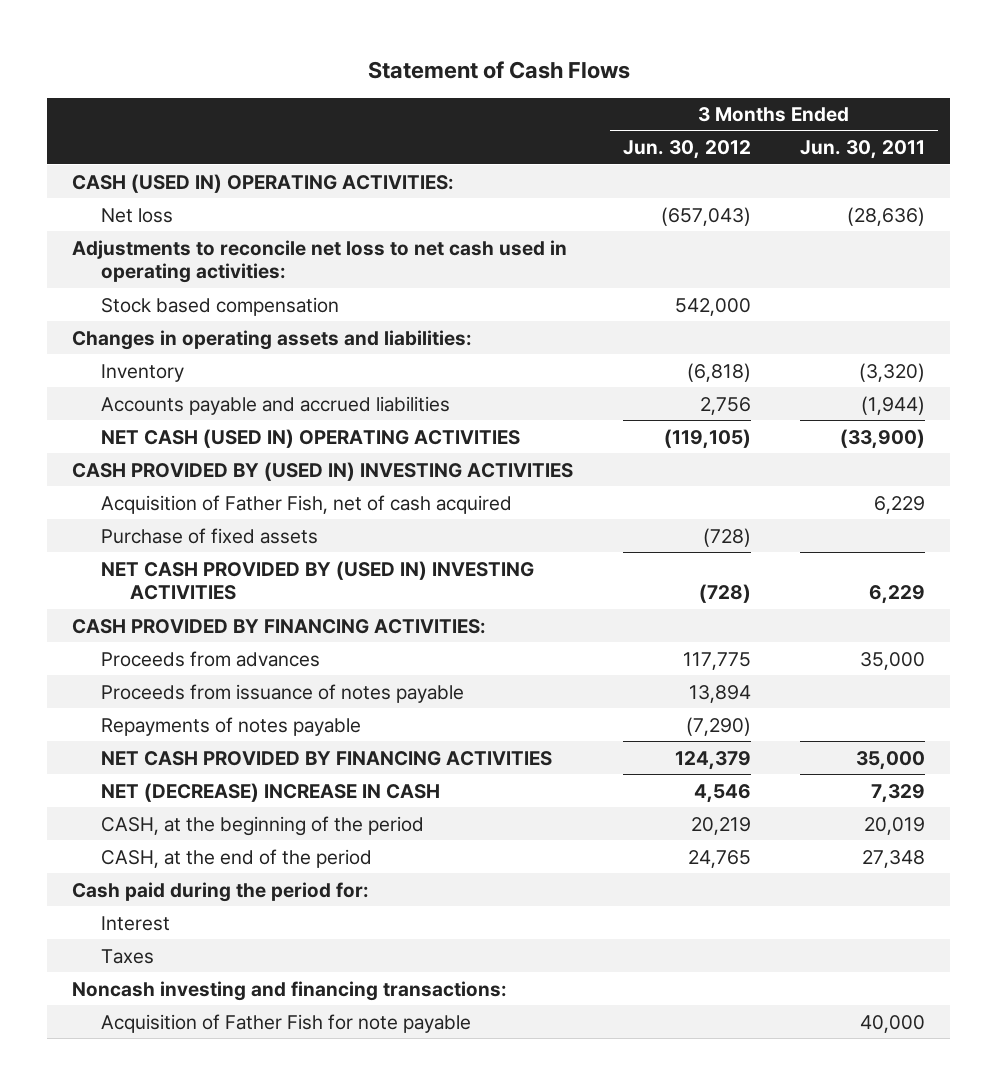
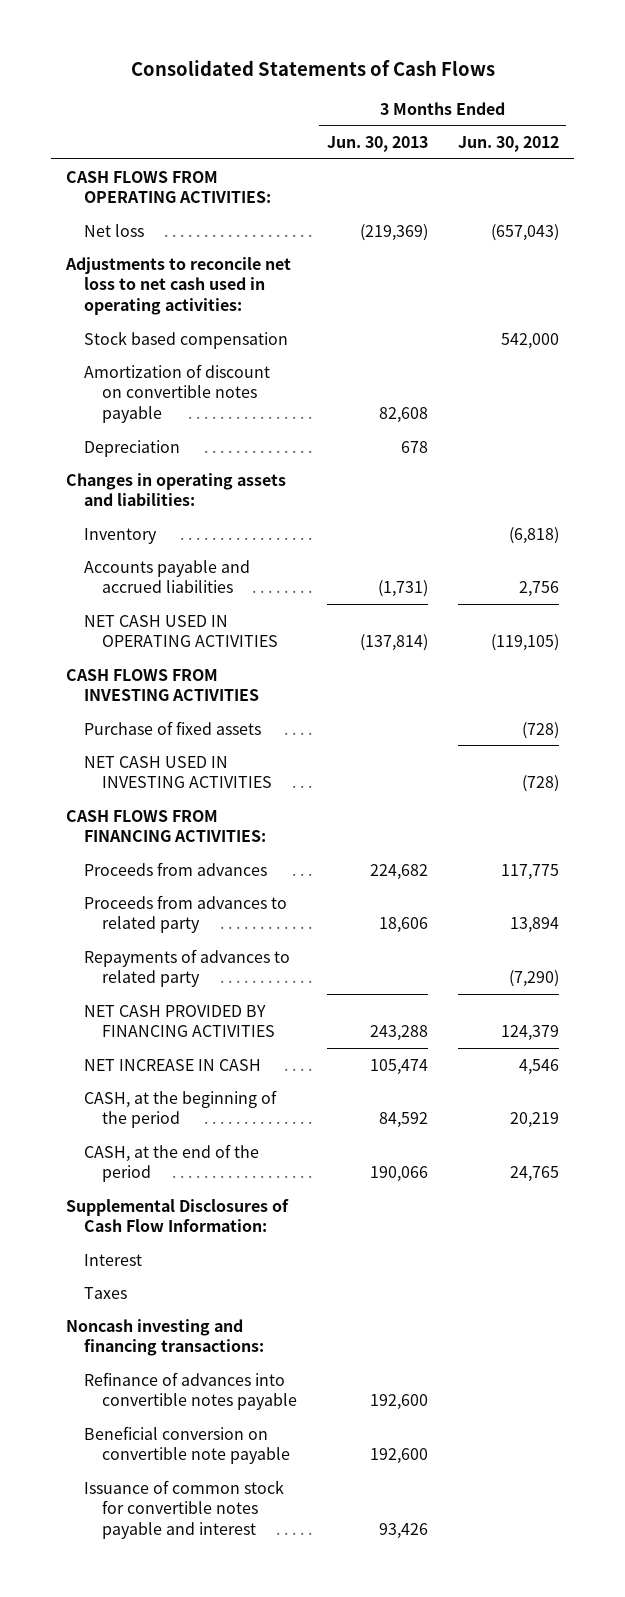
- Statement of Cash Flows
+ Consolidated Statements of Cash Flows
- | 3 Months Ended Jun. 30, 2012 | 3 Months Ended Jun. 30, 2011
+ | 3 Months Ended Jun. 30, 2013 | 3 Months Ended Jun. 30, 2012
- CASH (USED IN) OPERATING ACTIVITIES:
+ CASH FLOWS FROM OPERATING ACTIVITIES:
+ Amortization of discount on convertible notes payable | 82,608 |
+ Depreciation | 678 |
- NET CASH (USED IN) OPERATING ACTIVITIES | (119,105) | (33,900)
- CASH PROVIDED BY (USED IN) INVESTING ACTIVITIES
- Acquisition of Father Fish, net of cash acquired | | 6,229
+ NET CASH USED IN OPERATING ACTIVITIES | (137,814) | (119,105)
+ CASH FLOWS FROM INVESTING ACTIVITIES
- NET CASH PROVIDED BY (USED IN) INVESTING ACTIVITIES | (728) | 6,229
- CASH PROVIDED BY FINANCING ACTIVITIES:
+ NET CASH USED IN INVESTING ACTIVITIES | | (728)
+ CASH FLOWS FROM FINANCING ACTIVITIES:
- Proceeds from issuance of notes payable | 13,894 |
- Repayments of notes payable | (7,290) |
+ Proceeds from advances to related party | 18,606 | 13,894
+ Repayments of advances to related party | | (7,290)
- NET (DECREASE) INCREASE IN CASH | 4,546 | 7,329
+ NET INCREASE IN CASH | 105,474 | 4,546
- Cash paid during the period for:
+ Supplemental Disclosures of Cash Flow Information:
- Acquisition of Father Fish for note payable | | 40,000
+ Refinance of advances into convertible notes payable | 192,600 |
+ Beneficial conversion on convertible note payable | 192,600 |
+ Issuance of common stock for convertible notes payable and interest | 93,426 |

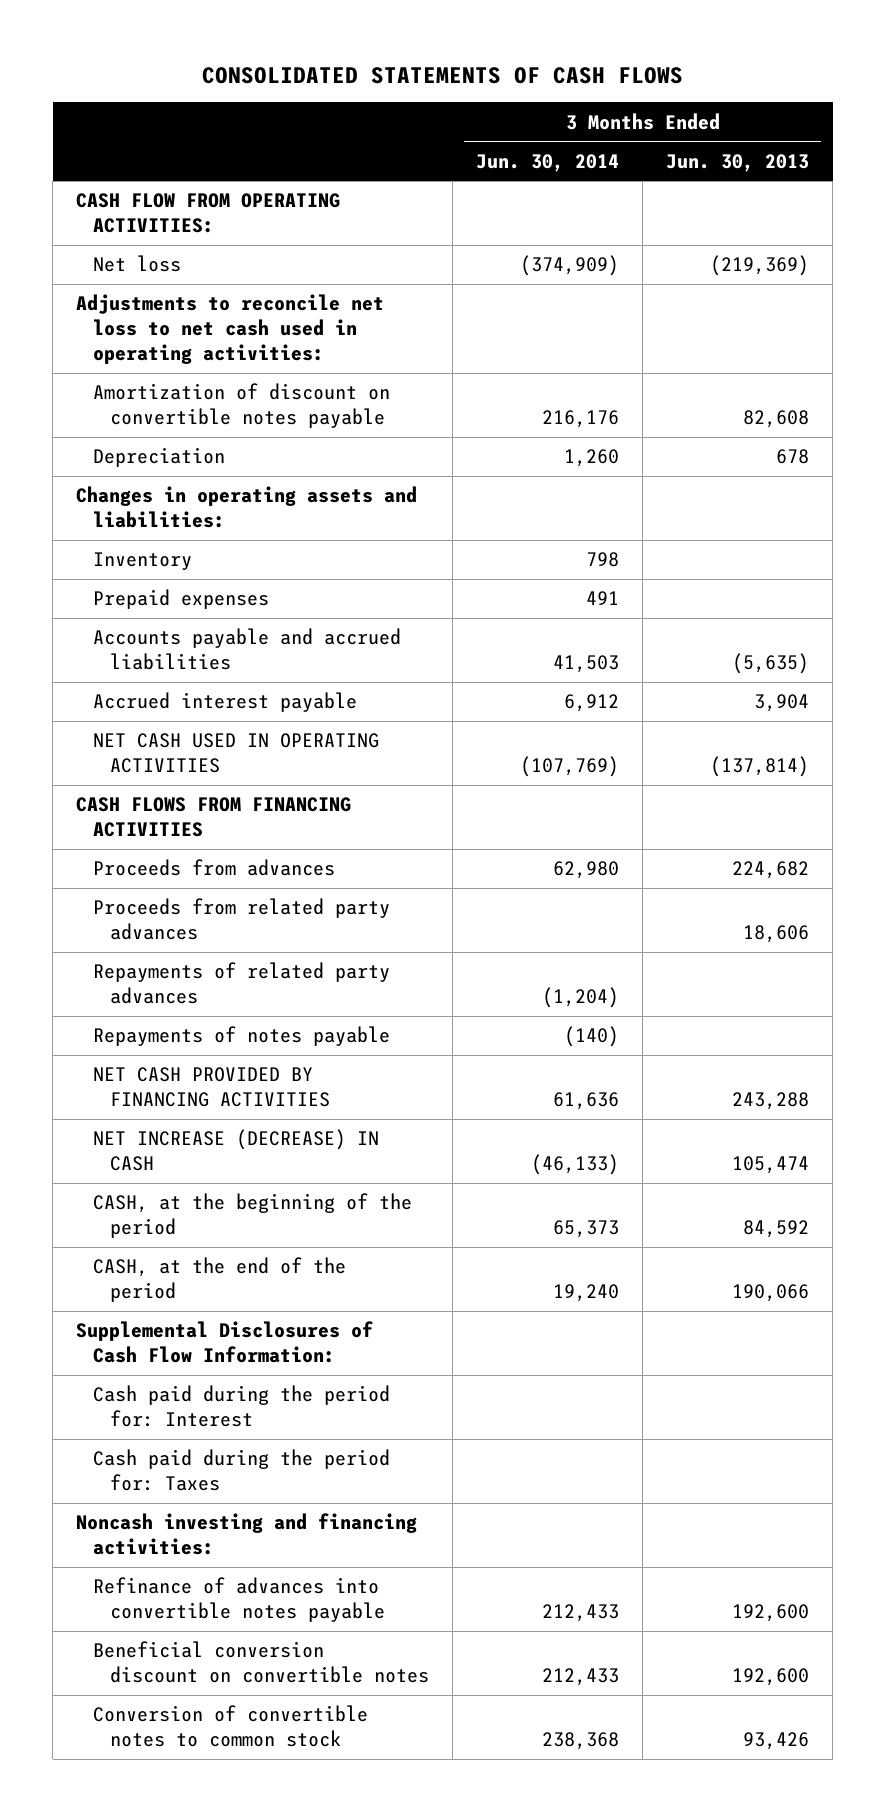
- Consolidated Statements of Cash Flows
+ CONSOLIDATED STATEMENTS OF CASH FLOWS
- | 3 Months Ended Jun. 30, 2013 | 3 Months Ended Jun. 30, 2012
+ | 3 Months Ended Jun. 30, 2014 | 3 Months Ended Jun. 30, 2013
- CASH FLOWS FROM OPERATING ACTIVITIES:
+ CASH FLOW FROM OPERATING ACTIVITIES:
- Stock based compensation | | 542,000
- Accounts payable and accrued liabilities | (1,731) | 2,756
+ Prepaid expenses | 491 |
+ Accounts payable and accrued liabilities | 41,503 | (5,635)
+ Accrued interest payable | 6,912 | 3,904
- CASH FLOWS FROM INVESTING ACTIVITIES
- Purchase of fixed assets | | (728)
- NET CASH USED IN INVESTING ACTIVITIES | | (728)
- CASH FLOWS FROM FINANCING ACTIVITIES:
+ CASH FLOWS FROM FINANCING ACTIVITIES
- Proceeds from advances to related party | 18,606 | 13,894
- Repayments of advances to related party | | (7,290)
+ Proceeds from related party advances | | 18,606
+ Repayments of related party advances | (1,204) |
+ Repayments of notes payable | (140) |
- NET INCREASE IN CASH | 105,474 | 4,546
+ NET INCREASE (DECREASE) IN CASH | (46,133) | 105,474
- Interest
- Taxes
- Noncash investing and financing transactions:
+ Cash paid during the period for: Interest
+ Cash paid during the period for: Taxes
+ Noncash investing and financing activities:
- Beneficial conversion on convertible note payable | 192,600 |
- Issuance of common stock for convertible notes payable and interest | 93,426 |
+ Beneficial conversion discount on convertible notes | 212,433 | 192,600
+ Conversion of convertible notes to common stock | 238,368 | 93,426

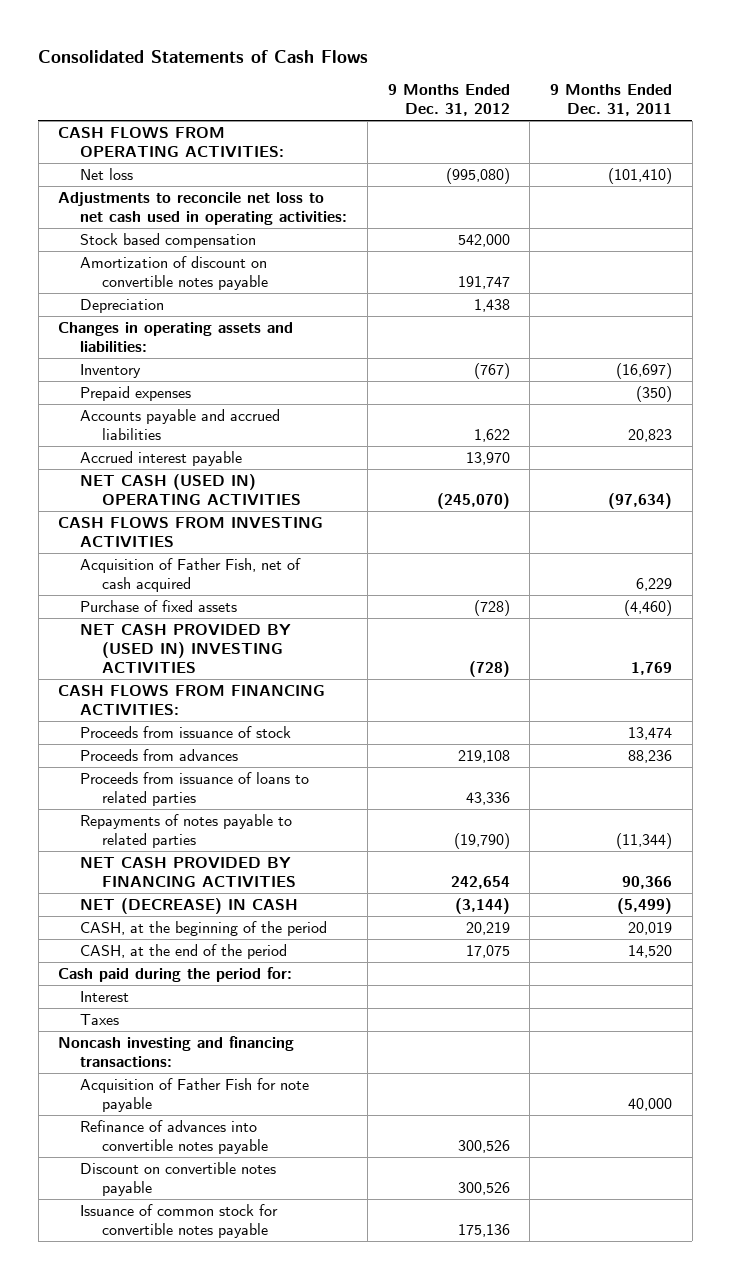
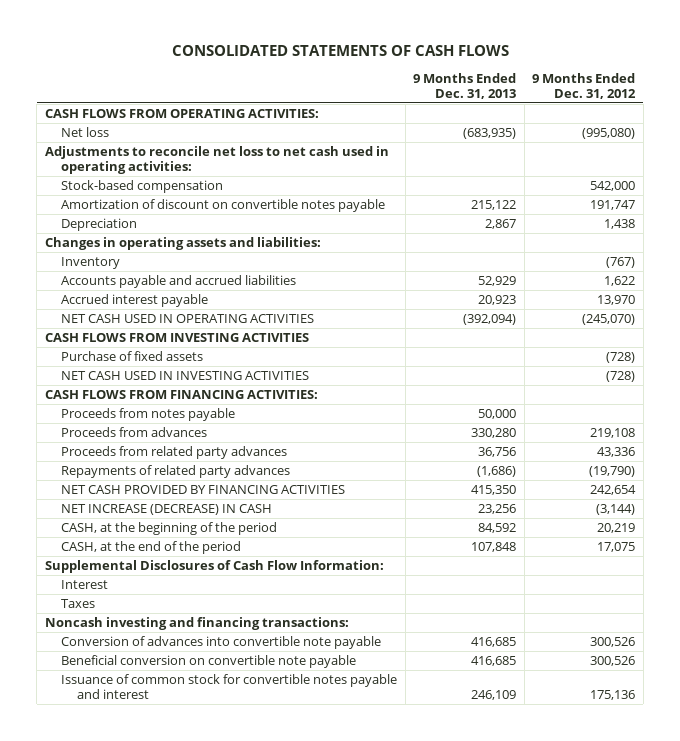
- Consolidated Statements of Cash Flows
+ CONSOLIDATED STATEMENTS OF CASH FLOWS
- | 9 Months Ended Dec. 31, 2012 | 9 Months Ended Dec. 31, 2011
+ | 9 Months Ended Dec. 31, 2013 | 9 Months Ended Dec. 31, 2012
- Stock based compensation | 542,000 |
+ Stock-based compensation | | 542,000
- Prepaid expenses | | (350)
- NET CASH (USED IN) OPERATING ACTIVITIES | (245,070) | (97,634)
+ NET CASH USED IN OPERATING ACTIVITIES | (392,094) | (245,070)
- Acquisition of Father Fish, net of cash acquired | | 6,229
- NET CASH PROVIDED BY (USED IN) INVESTING ACTIVITIES | (728) | 1,769
+ NET CASH USED IN INVESTING ACTIVITIES | | (728)
- Proceeds from issuance of stock | | 13,474
+ Proceeds from notes payable | 50,000 |
- Proceeds from issuance of loans to related parties | 43,336 |
- Repayments of notes payable to related parties | (19,790) | (11,344)
+ Proceeds from related party advances | 36,756 | 43,336
+ Repayments of related party advances | (1,686) | (19,790)
- NET (DECREASE) IN CASH | (3,144) | (5,499)
+ NET INCREASE (DECREASE) IN CASH | 23,256 | (3,144)
- Cash paid during the period for:
+ Supplemental Disclosures of Cash Flow Information:
- Acquisition of Father Fish for note payable | | 40,000
- Refinance of advances into convertible notes payable | 300,526 |
- Discount on convertible notes payable | 300,526 |
- Issuance of common stock for convertible notes payable | 175,136 |
+ Conversion of advances into convertible note payable | 416,685 | 300,526
+ Beneficial conversion on convertible note payable | 416,685 | 300,526
+ Issuance of common stock for convertible notes payable and interest | 246,109 | 175,136

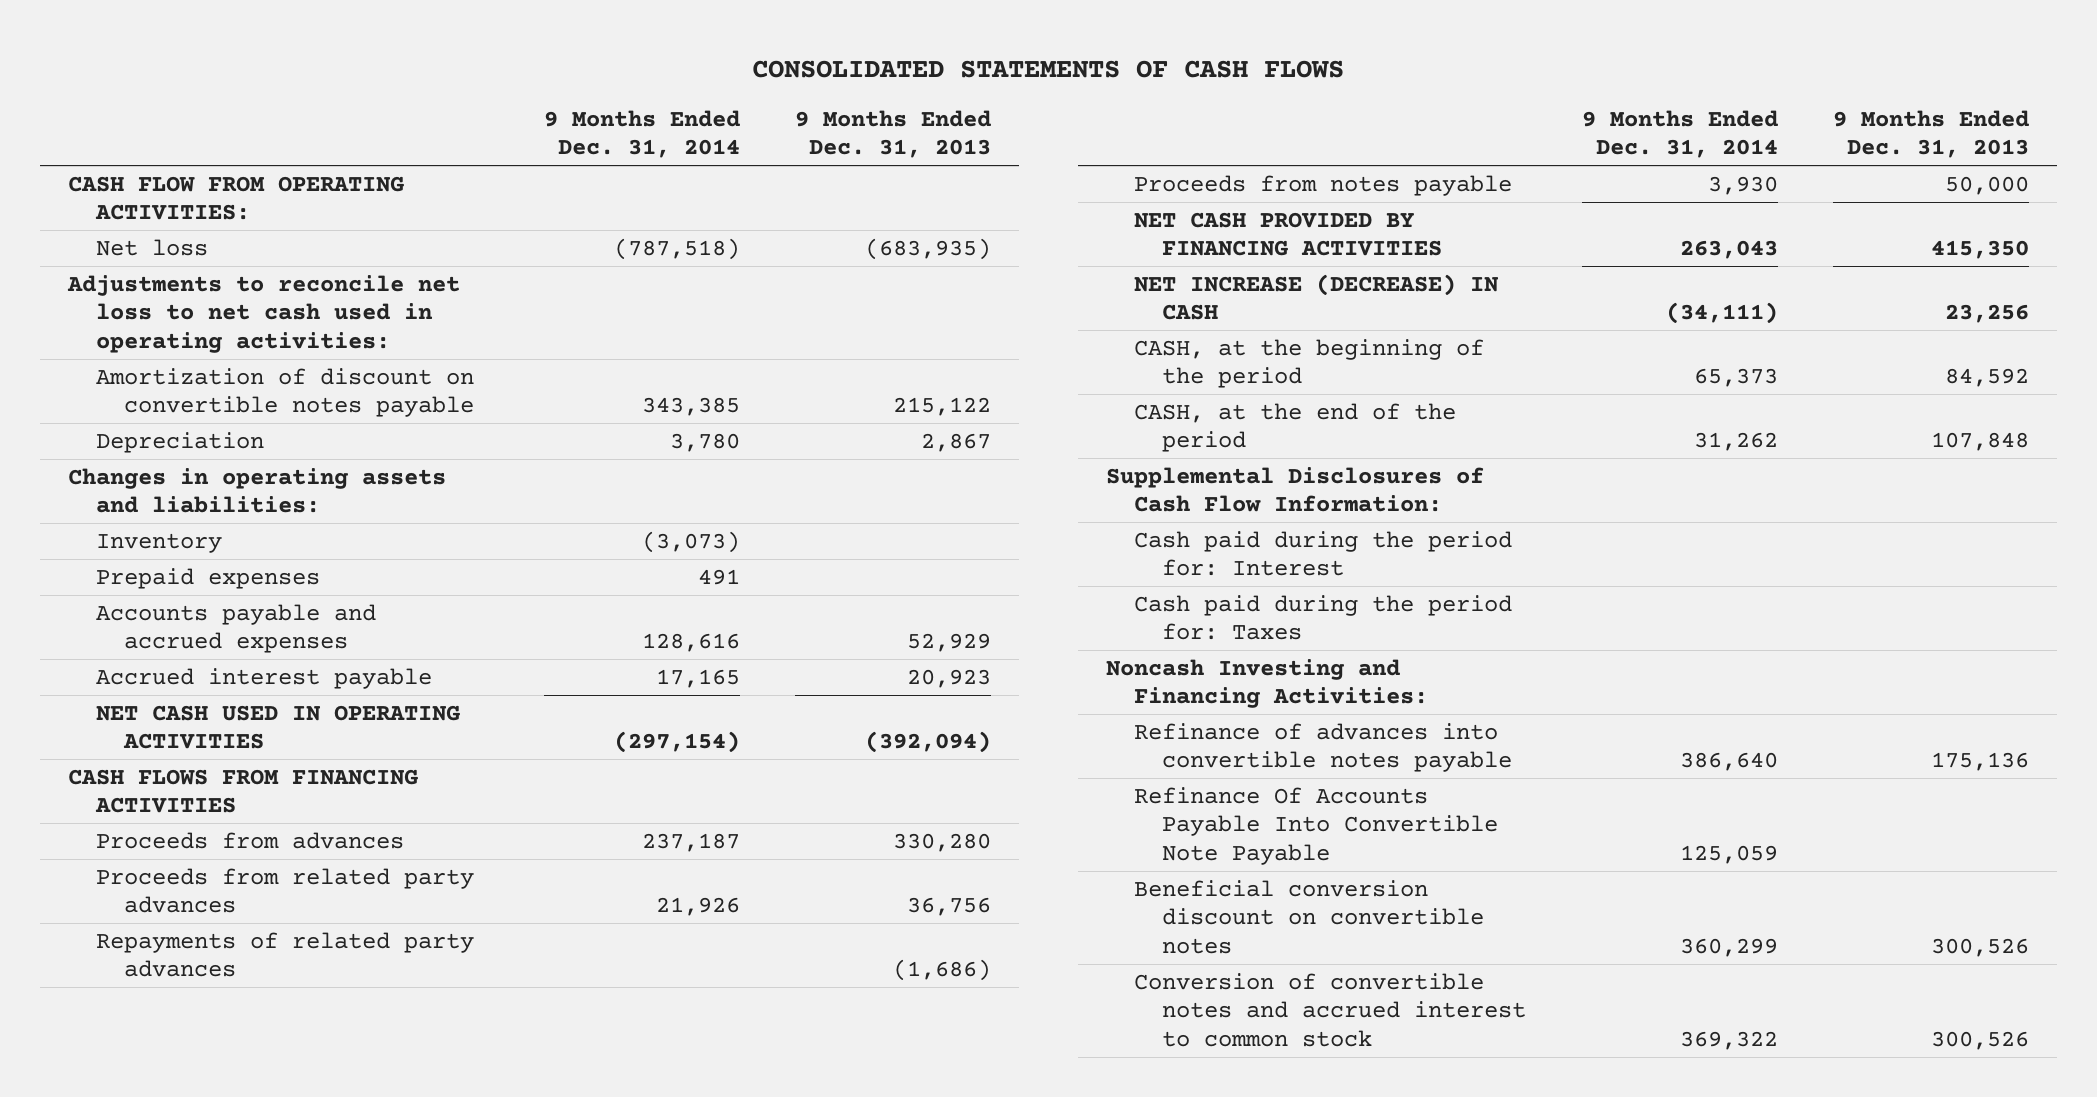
- | 9 Months Ended Dec. 31, 2013 | 9 Months Ended Dec. 31, 2012
+ | 9 Months Ended Dec. 31, 2014 | 9 Months Ended Dec. 31, 2013
- CASH FLOWS FROM OPERATING ACTIVITIES:
+ CASH FLOW FROM OPERATING ACTIVITIES:
- Stock-based compensation | | 542,000
- Accounts payable and accrued liabilities | 52,929 | 1,622
+ Prepaid expenses | 491 |
+ Accounts payable and accrued expenses | 128,616 | 52,929
- CASH FLOWS FROM INVESTING ACTIVITIES
- Purchase of fixed assets | | (728)
- NET CASH USED IN INVESTING ACTIVITIES | | (728)
- CASH FLOWS FROM FINANCING ACTIVITIES:
+ CASH FLOWS FROM FINANCING ACTIVITIES
moved down: Proceeds from notes payable | 3,930 | 50,000
- Interest
- Taxes
- Noncash investing and financing transactions:
- Conversion of advances into convertible note payable | 416,685 | 300,526
- Beneficial conversion on convertible note payable | 416,685 | 300,526
- Issuance of common stock for convertible notes payable and interest | 246,109 | 175,136
+ Cash paid during the period for: Interest
+ Cash paid during the period for: Taxes
+ Noncash Investing and Financing Activities:
+ Refinance of advances into convertible notes payable | 386,640 | 175,136
+ Refinance Of Accounts Payable Into Convertible Note Payable | 125,059 |
+ Beneficial conversion discount on convertible notes | 360,299 | 300,526
+ Conversion of convertible notes and accrued interest to common stock | 369,322 | 300,526

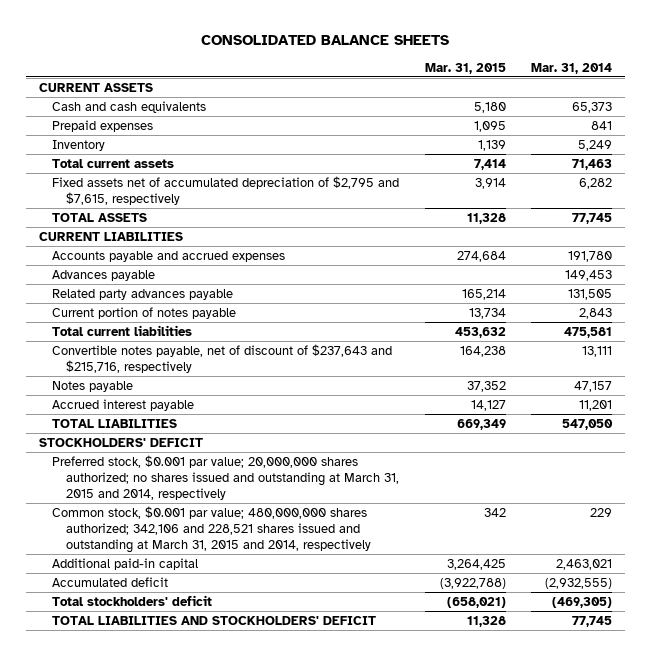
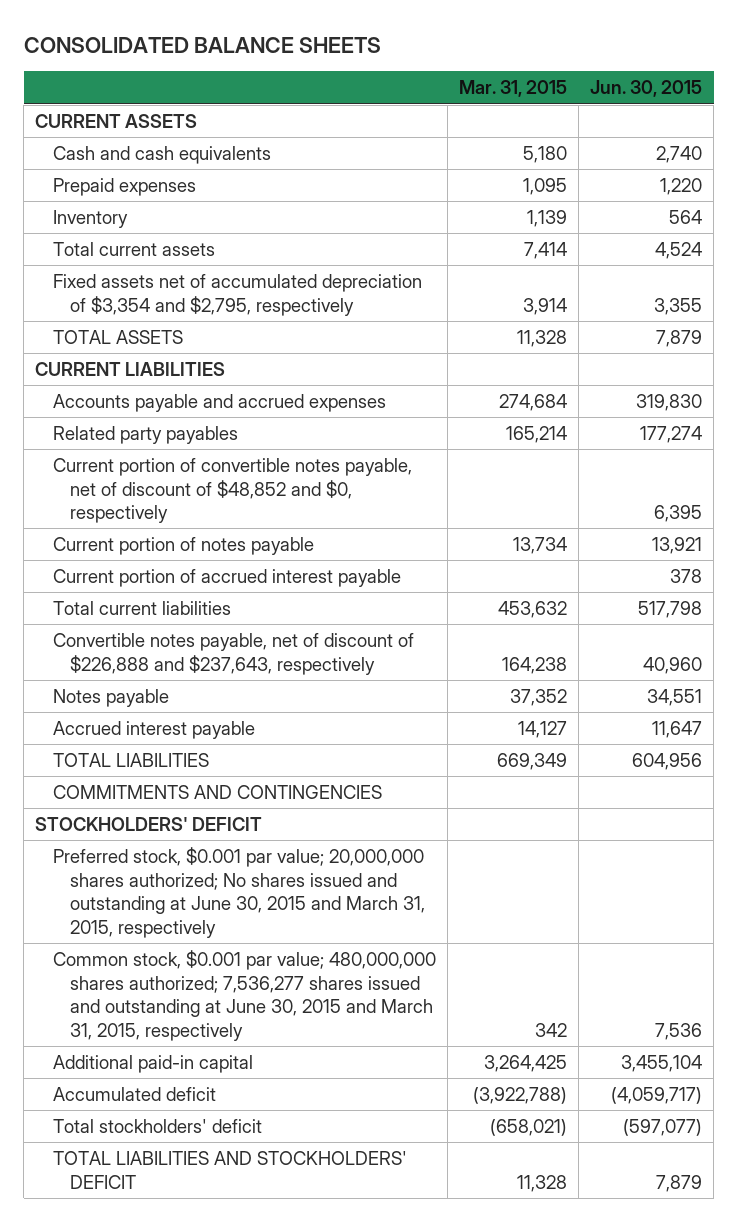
- | Mar. 31, 2015 | Mar. 31, 2014
+ | Mar. 31, 2015 | Jun. 30, 2015
- Fixed assets net of accumulated depreciation of $2,795 and $7,615, respectively | 3,914 | 6,282
+ Fixed assets net of accumulated depreciation of $3,354 and $2,795, respectively | 3,914 | 3,355
- Advances payable | | 149,453
- Related party advances payable | 165,214 | 131,505
+ Related party payables | 165,214 | 177,274
+ Current portion of convertible notes payable, net of discount of $48,852 and $0, respectively | | 6,395
+ Current portion of accrued interest payable | | 378
- Convertible notes payable, net of discount of $237,643 and $215,716, respectively | 164,238 | 13,111
+ Convertible notes payable, net of discount of $226,888 and $237,643, respectively | 164,238 | 40,960
+ COMMITMENTS AND CONTINGENCIES
- Preferred stock, $0.001 par value; 20,000,000 shares authorized; no shares issued and outstanding at March 31, 2015 and 2014, respectively
- Common stock, $0.001 par value; 480,000,000 shares authorized; 342,106 and 228,521 shares issued and outstanding at March 31, 2015 and 2014, respectively | 342 | 229
+ Preferred stock, $0.001 par value; 20,000,000 shares authorized; No shares issued and outstanding at June 30, 2015 and March 31, 2015, respectively
+ Common stock, $0.001 par value; 480,000,000 shares authorized; 7,536,277 shares issued and outstanding at June 30, 2015 and March 31, 2015, respectively | 342 | 7,536

